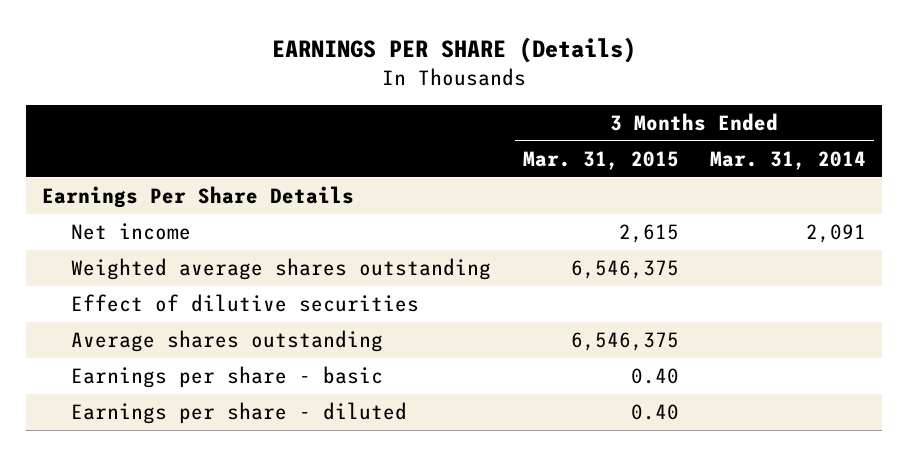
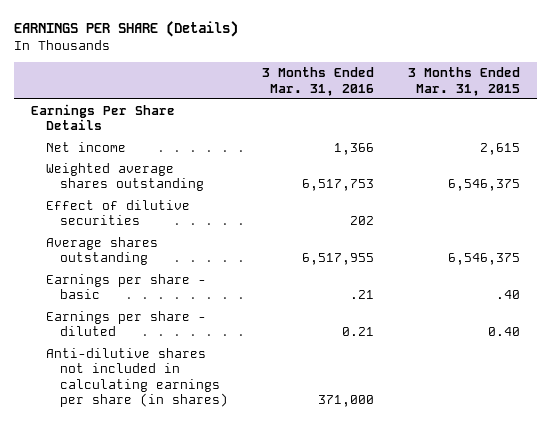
- | 3 Months Ended Mar. 31, 2015 | 3 Months Ended Mar. 31, 2014
+ | 3 Months Ended Mar. 31, 2016 | 3 Months Ended Mar. 31, 2015
- Earnings per share - basic | 0.40 |
+ Earnings per share - basic | .21 | .40
+ Anti-dilutive shares not included in calculating earnings per share (in shares) | 371,000 |

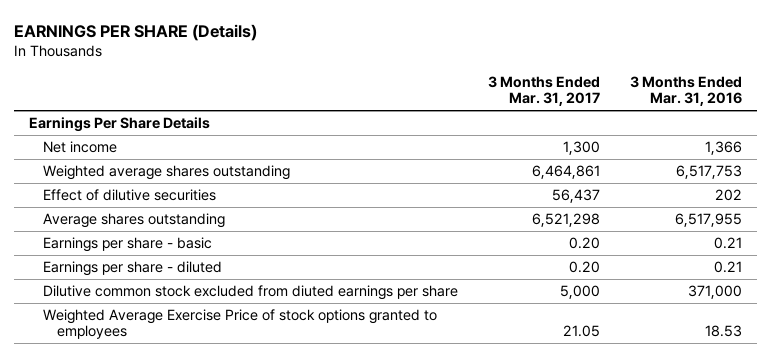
- | 3 Months Ended Mar. 31, 2016 | 3 Months Ended Mar. 31, 2015
+ | 3 Months Ended Mar. 31, 2017 | 3 Months Ended Mar. 31, 2016
- Earnings per share - basic | .21 | .40
+ Earnings per share - basic | 0.20 | 0.21
- Anti-dilutive shares not included in calculating earnings per share (in shares) | 371,000 |
+ Dilutive common stock excluded from diuted earnings per share | 5,000 | 371,000
+ Weighted Average Exercise Price of stock options granted to employees | 21.05 | 18.53

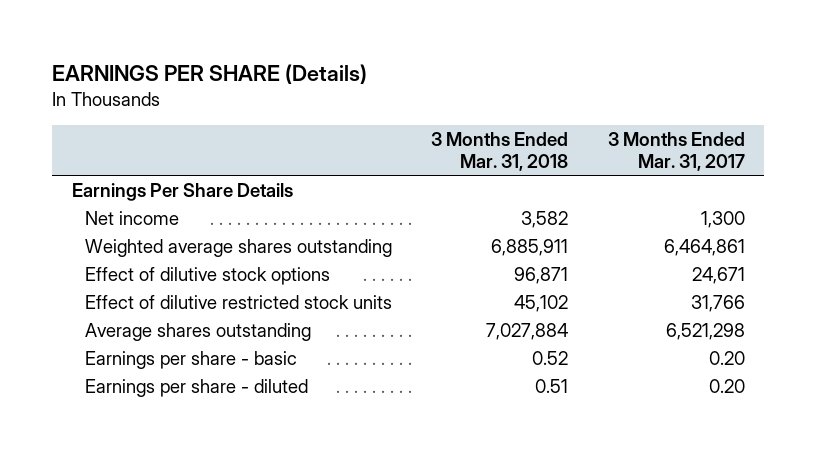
- | 3 Months Ended Mar. 31, 2017 | 3 Months Ended Mar. 31, 2016
+ | 3 Months Ended Mar. 31, 2018 | 3 Months Ended Mar. 31, 2017
- Effect of dilutive securities | 56,437 | 202
+ Effect of dilutive stock options | 96,871 | 24,671
+ Effect of dilutive restricted stock units | 45,102 | 31,766
- Dilutive common stock excluded from diuted earnings per share | 5,000 | 371,000
- Weighted Average Exercise Price of stock options granted to employees | 21.05 | 18.53

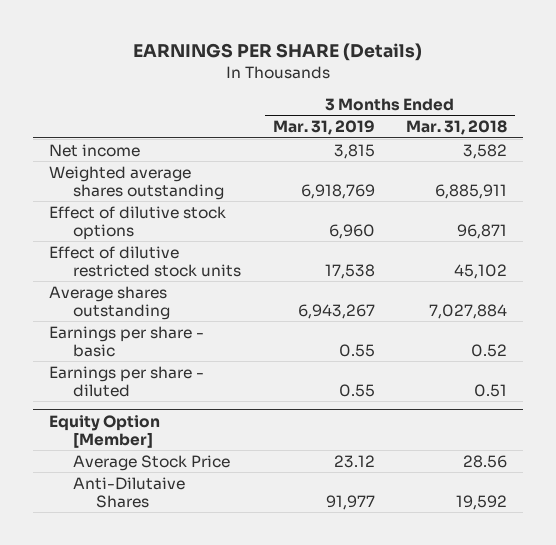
- | 3 Months Ended Mar. 31, 2018 | 3 Months Ended Mar. 31, 2017
+ | 3 Months Ended Mar. 31, 2019 | 3 Months Ended Mar. 31, 2018
- Earnings Per Share Details
+ Equity Option [Member]
+ Average Stock Price | 23.12 | 28.56
+ Anti-Dilutaive Shares | 91,977 | 19,592

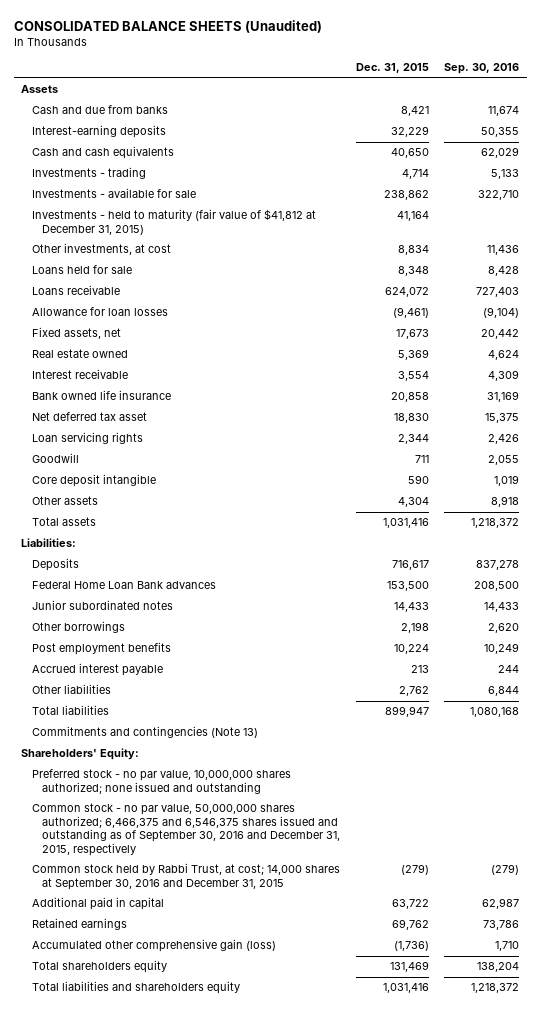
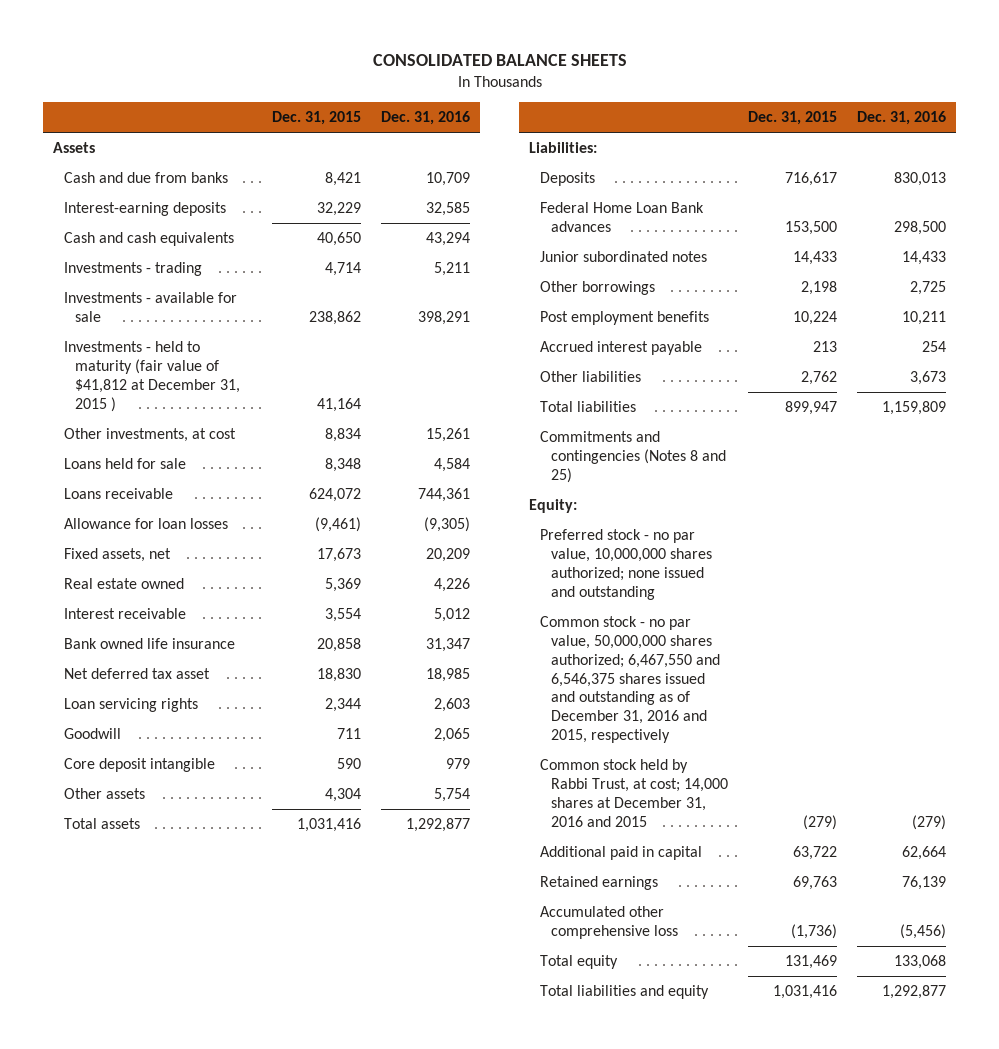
- CONSOLIDATED BALANCE SHEETS (Unaudited)
+ CONSOLIDATED BALANCE SHEETS
- | Dec. 31, 2015 | Sep. 30, 2016
+ | Dec. 31, 2015 | Dec. 31, 2016
- Investments - held to maturity (fair value of $41,812 at December 31, 2015) | 41,164 |
+ Investments - held to maturity (fair value of $41,812 at December 31, 2015 ) | 41,164 |
- Commitments and contingencies (Note 13)
- Shareholders' Equity:
+ Commitments and contingencies (Notes 8 and 25)
+ Equity:
- Common stock - no par value, 50,000,000 shares authorized; 6,466,375 and 6,546,375 shares issued and outstanding as of September 30, 2016 and December 31, 2015, respectively
- Common stock held by Rabbi Trust, at cost; 14,000 shares at September 30, 2016 and December 31, 2015 | (279) | (279)
+ Common stock - no par value, 50,000,000 shares authorized; 6,467,550 and 6,546,375 shares issued and outstanding as of December 31, 2016 and 2015, respectively
+ Common stock held by Rabbi Trust, at cost; 14,000 shares at December 31, 2016 and 2015 | (279) | (279)
- Retained earnings | 69,762 | 73,786
- Accumulated other comprehensive gain (loss) | (1,736) | 1,710
- Total shareholders equity | 131,469 | 138,204
- Total liabilities and shareholders equity | 1,031,416 | 1,218,372
+ Retained earnings | 69,763 | 76,139
+ Accumulated other comprehensive loss | (1,736) | (5,456)
+ Total equity | 131,469 | 133,068
+ Total liabilities and equity | 1,031,416 | 1,292,877

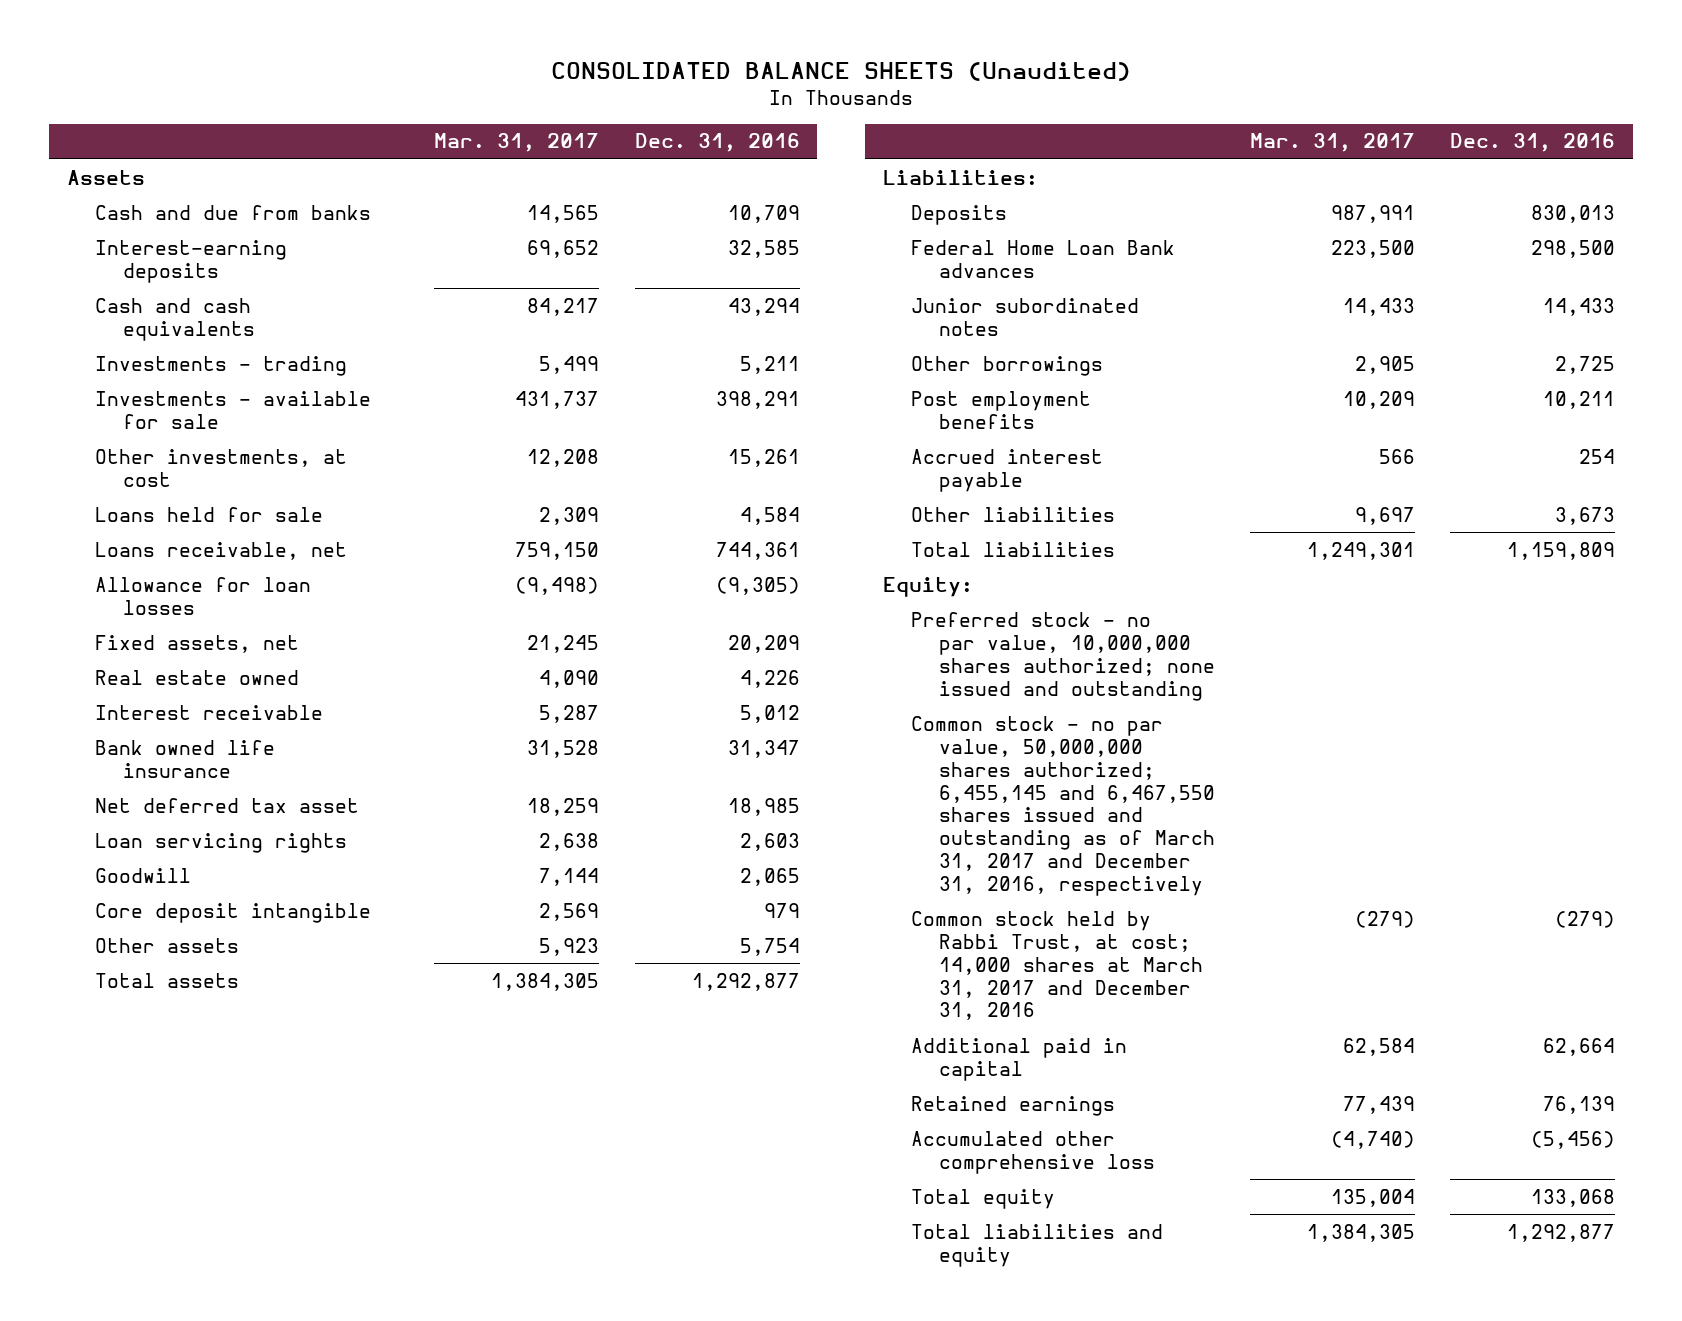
- CONSOLIDATED BALANCE SHEETS
+ CONSOLIDATED BALANCE SHEETS (Unaudited)
- | Dec. 31, 2015 | Dec. 31, 2016
+ | Mar. 31, 2017 | Dec. 31, 2016
- Investments - held to maturity (fair value of $41,812 at December 31, 2015 ) | 41,164 |
- Loans receivable | 624,072 | 744,361
+ Loans receivable, net | 759,150 | 744,361
- Commitments and contingencies (Notes 8 and 25)
- Common stock - no par value, 50,000,000 shares authorized; 6,467,550 and 6,546,375 shares issued and outstanding as of December 31, 2016 and 2015, respectively
- Common stock held by Rabbi Trust, at cost; 14,000 shares at December 31, 2016 and 2015 | (279) | (279)
+ Common stock - no par value, 50,000,000 shares authorized; 6,455,145 and 6,467,550 shares issued and outstanding as of March 31, 2017 and December 31, 2016, respectively
+ Common stock held by Rabbi Trust, at cost; 14,000 shares at March 31, 2017 and December 31, 2016 | (279) | (279)

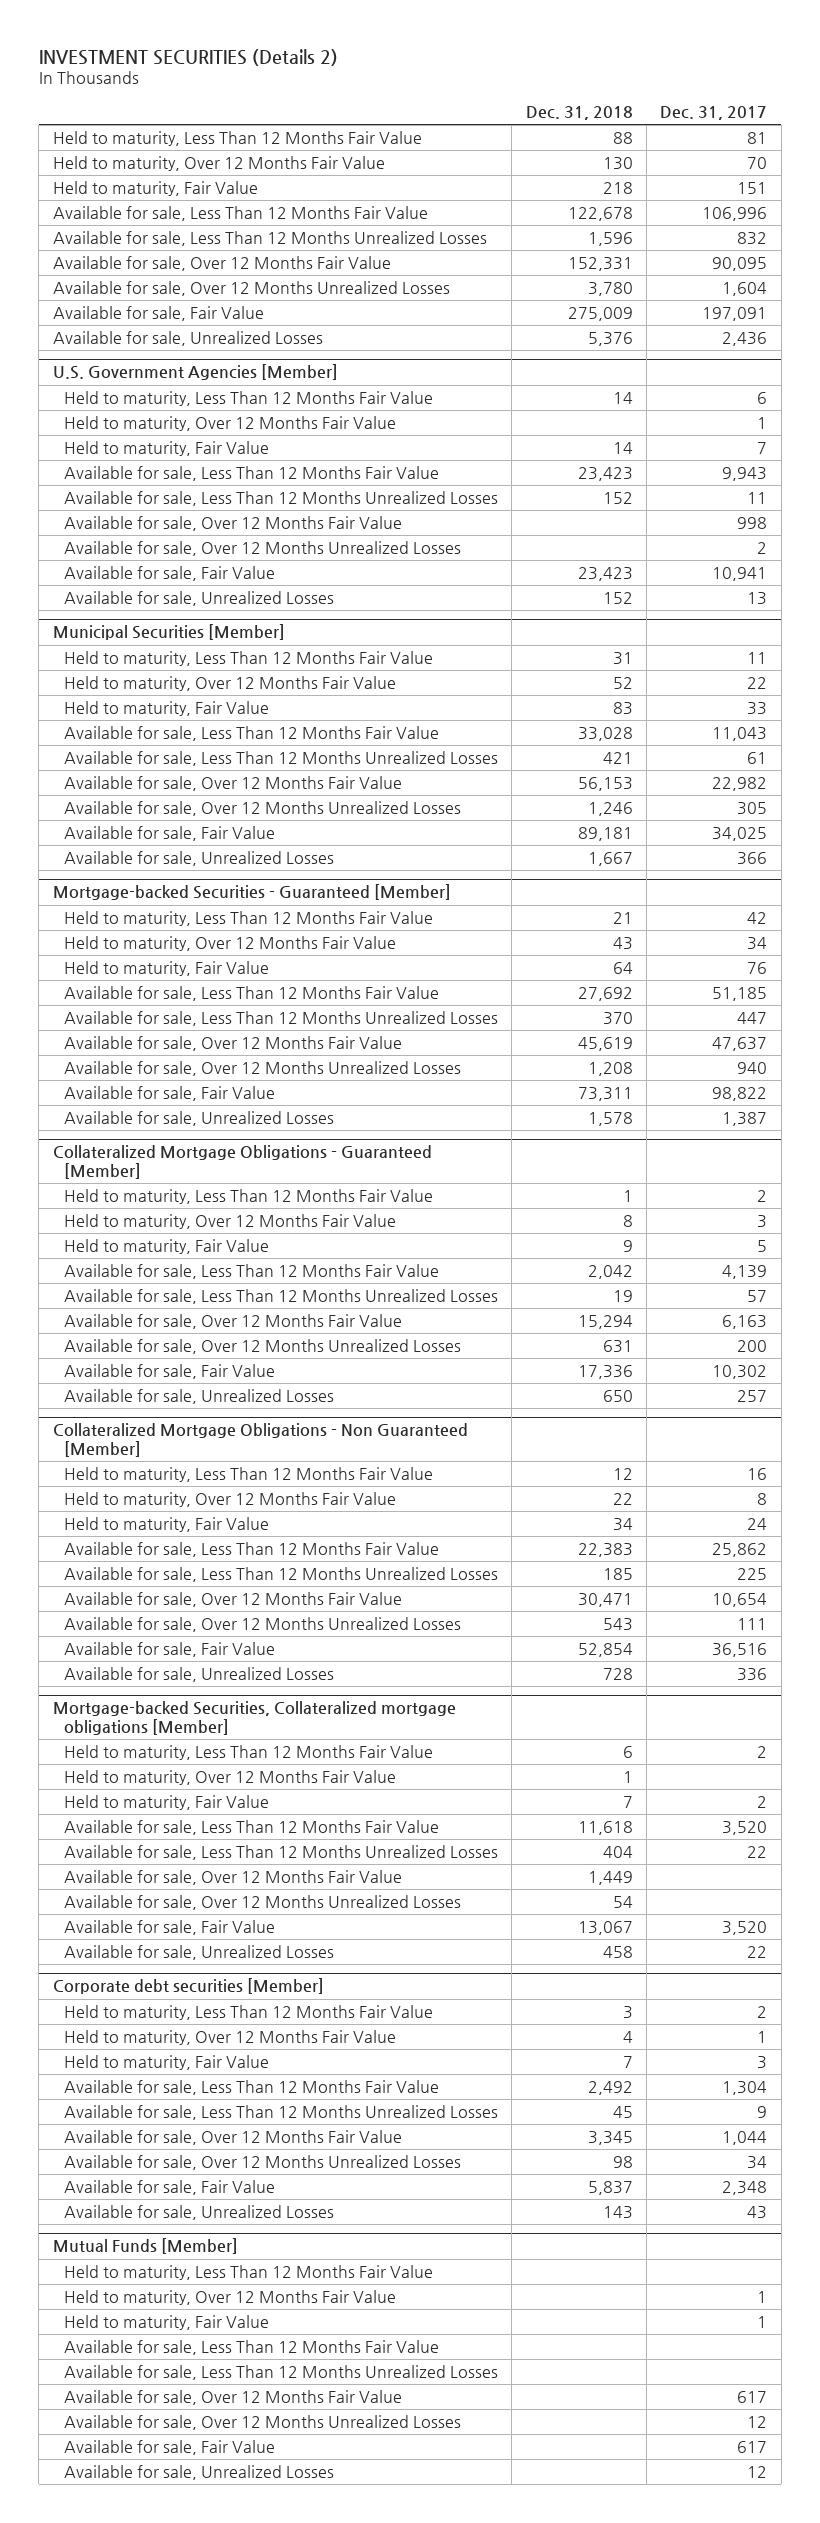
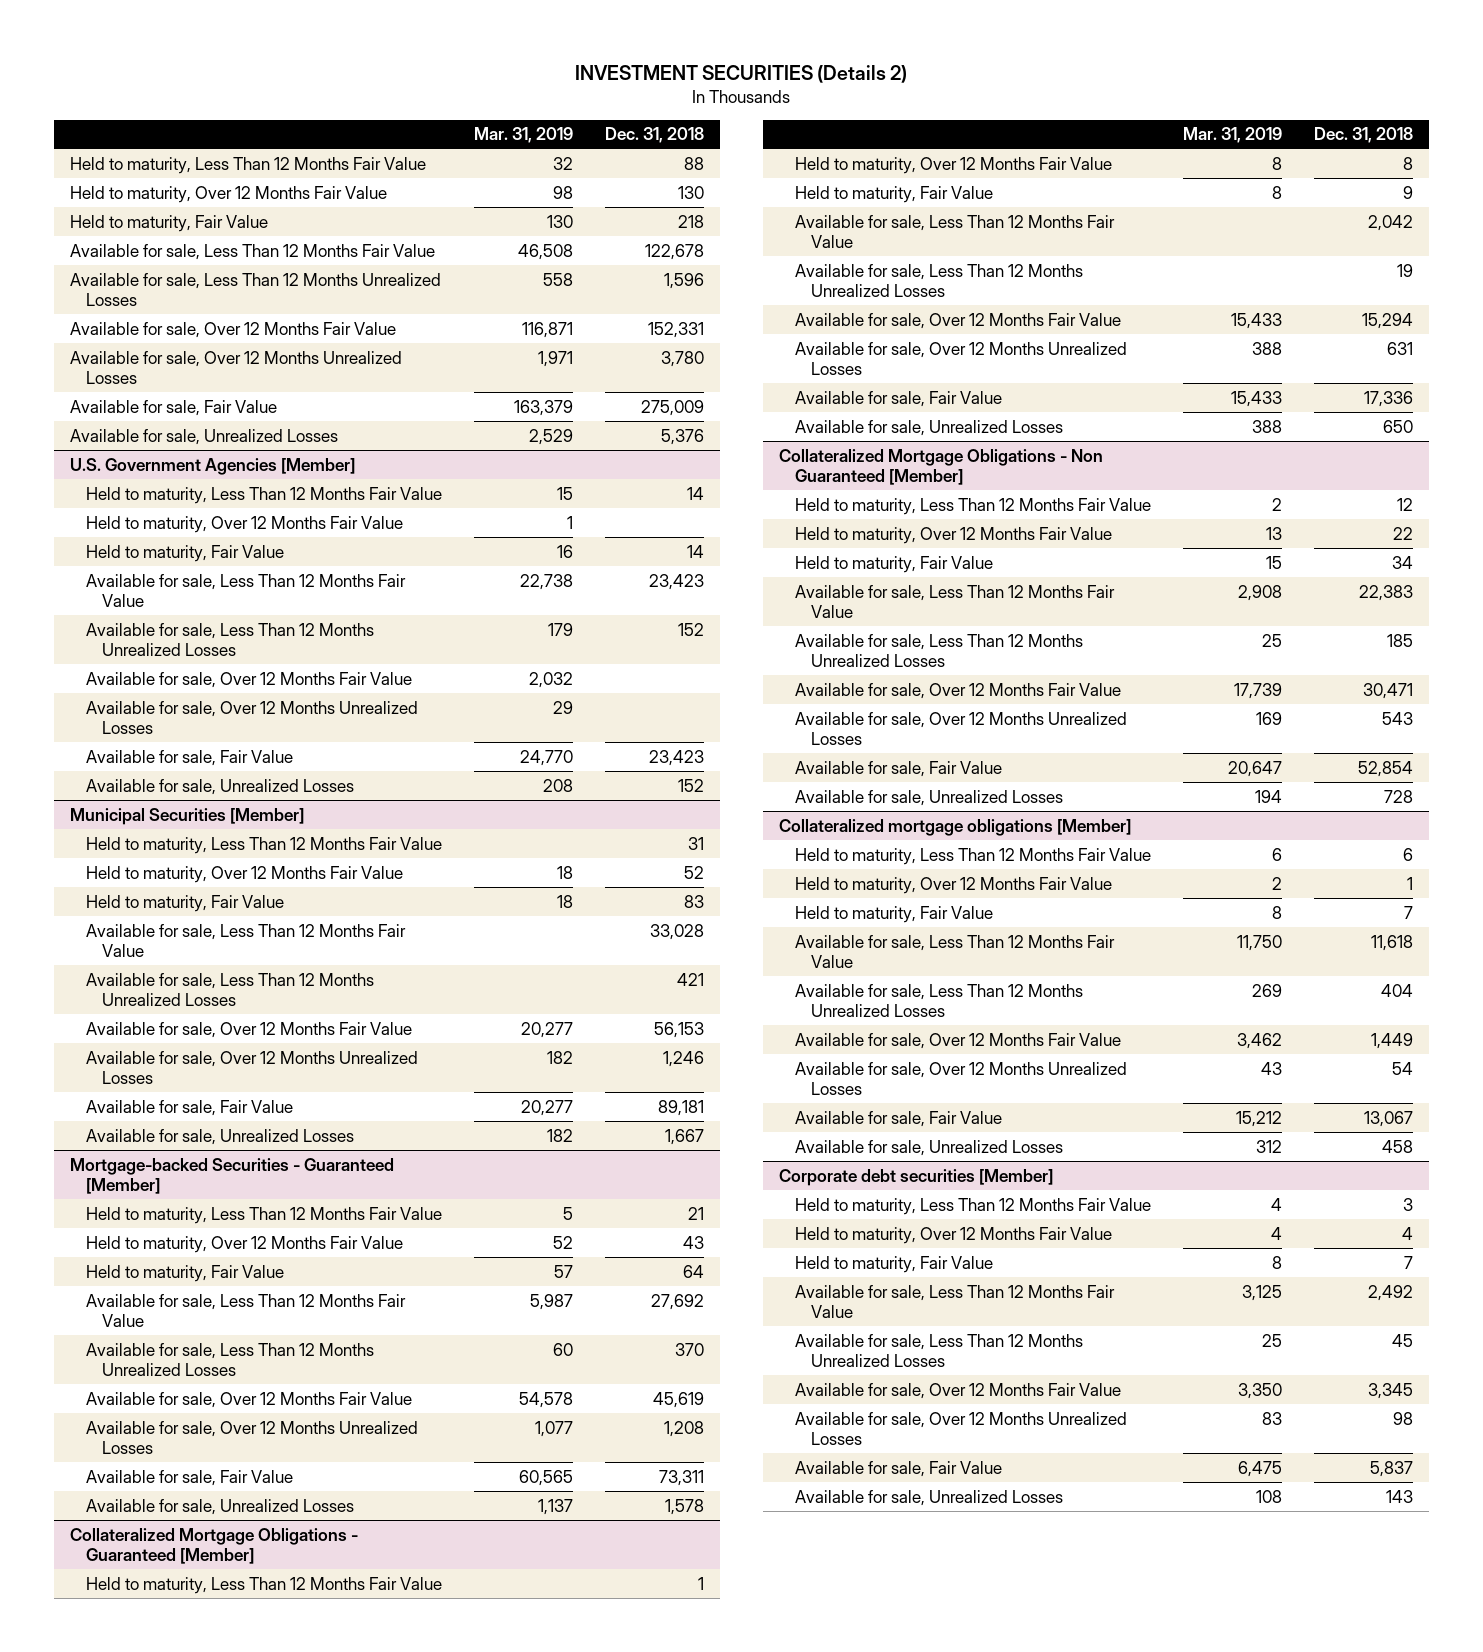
- | Dec. 31, 2018 | Dec. 31, 2017
+ | Mar. 31, 2019 | Dec. 31, 2018
- Mortgage-backed Securities, Collateralized mortgage obligations [Member]
+ Collateralized mortgage obligations [Member]
- Mutual Funds [Member]
- Held to maturity, Less Than 12 Months Fair Value
- Held to maturity, Over 12 Months Fair Value | | 1
- Held to maturity, Fair Value | | 1
- Available for sale, Less Than 12 Months Fair Value
- Available for sale, Less Than 12 Months Unrealized Losses
- Available for sale, Over 12 Months Fair Value | | 617
- Available for sale, Over 12 Months Unrealized Losses | | 12
- Available for sale, Fair Value | | 617
- Available for sale, Unrealized Losses | | 12

